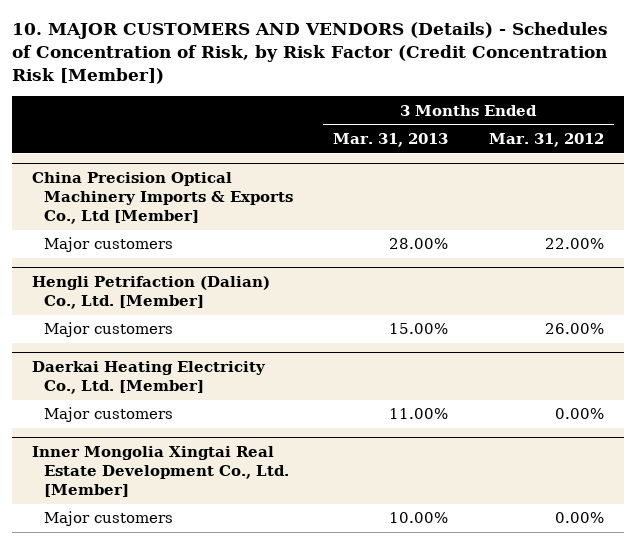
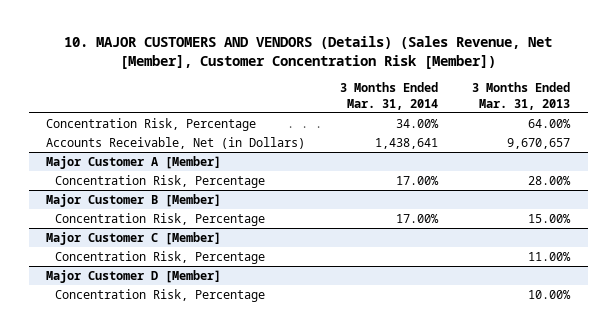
- 10. MAJOR CUSTOMERS AND VENDORS (Details) - Schedules of Concentration of Risk, by Risk Factor (Credit Concentration Risk [Member])
+ 10. MAJOR CUSTOMERS AND VENDORS (Details) (Sales Revenue, Net [Member], Customer Concentration Risk [Member])
- | 3 Months Ended Mar. 31, 2013 | 3 Months Ended Mar. 31, 2012
+ | 3 Months Ended Mar. 31, 2014 | 3 Months Ended Mar. 31, 2013
- China Precision Optical Machinery Imports & Exports Co., Ltd [Member]
- Major customers | 28.00% | 22.00%
- Hengli Petrifaction (Dalian) Co., Ltd. [Member]
- Major customers | 15.00% | 26.00%
- Daerkai Heating Electricity Co., Ltd. [Member]
- Major customers | 11.00% | 0.00%
- Inner Mongolia Xingtai Real Estate Development Co., Ltd. [Member]
- Major customers | 10.00% | 0.00%
+ Concentration Risk, Percentage | 34.00% | 64.00%
+ Accounts Receivable, Net (in Dollars) | 1,438,641 | 9,670,657
+ Major Customer A [Member]
+ Concentration Risk, Percentage | 17.00% | 28.00%
+ Major Customer B [Member]
+ Concentration Risk, Percentage | 17.00% | 15.00%
+ Major Customer C [Member]
+ Concentration Risk, Percentage | | 11.00%
+ Major Customer D [Member]
+ Concentration Risk, Percentage | | 10.00%

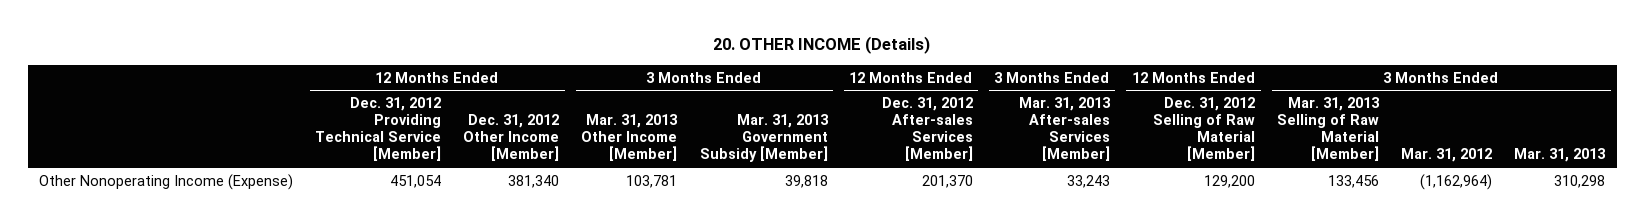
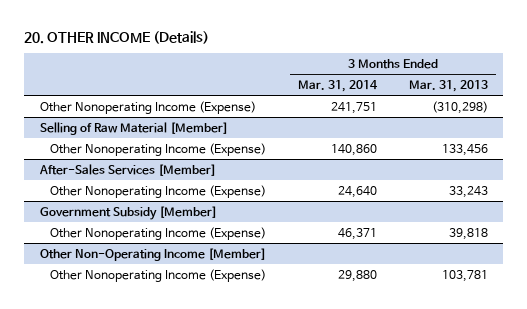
- | 12 Months Ended Dec. 31, 2012 Providing Technical Service [Member] | 12 Months Ended Dec. 31, 2012 Other Income [Member] | 3 Months Ended Mar. 31, 2013 Other Income [Member] | 3 Months Ended Mar. 31, 2013 Government Subsidy [Member] | 12 Months Ended Dec. 31, 2012 After-sales Services [Member] | 3 Months Ended Mar. 31, 2013 After-sales Services [Member] | 12 Months Ended Dec. 31, 2012 Selling of Raw Material [Member] | 3 Months Ended Mar. 31, 2013 Selling of Raw Material [Member] | 3 Months Ended Mar. 31, 2012 | 3 Months Ended Mar. 31, 2013
+ | 3 Months Ended Mar. 31, 2014 | 3 Months Ended Mar. 31, 2013
- Other Nonoperating Income (Expense) | 451,054 | 381,340 | 103,781 | 39,818 | 201,370 | 33,243 | 129,200 | 133,456 | (1,162,964) | 310,298
+ Other Nonoperating Income (Expense) | 241,751 | (310,298)
+ Selling of Raw Material [Member]
+ Other Nonoperating Income (Expense) | 140,860 | 133,456
+ After-Sales Services [Member]
+ Other Nonoperating Income (Expense) | 24,640 | 33,243
+ Government Subsidy [Member]
+ Other Nonoperating Income (Expense) | 46,371 | 39,818
+ Other Non-Operating Income [Member]
+ Other Nonoperating Income (Expense) | 29,880 | 103,781

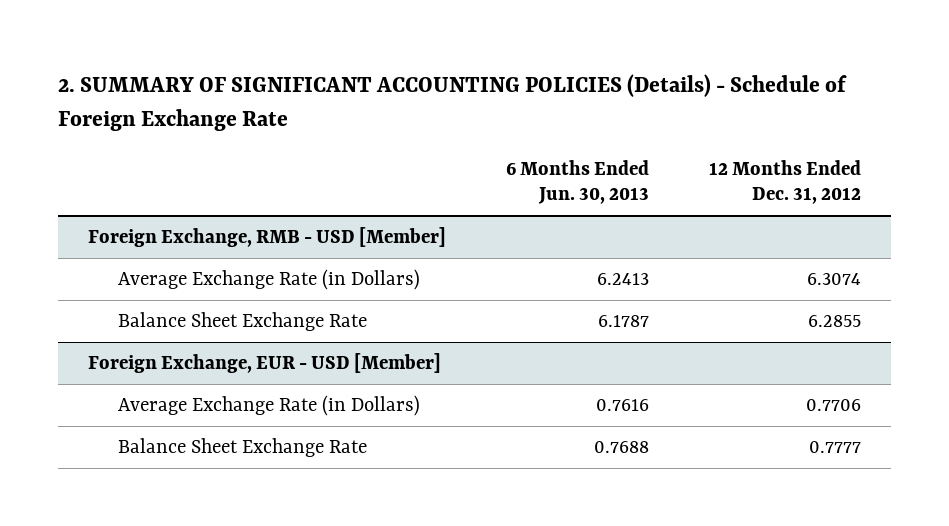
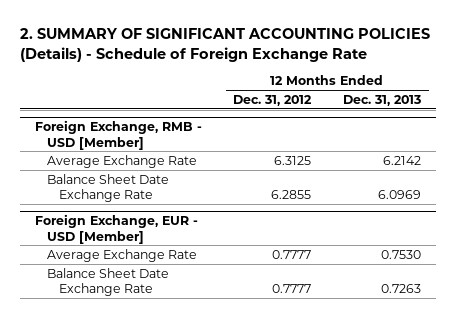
- | 6 Months Ended Jun. 30, 2013 | 12 Months Ended Dec. 31, 2012
+ | 12 Months Ended Dec. 31, 2012 | 12 Months Ended Dec. 31, 2013
@ Foreign Exchange, RMB - USD [Member]
- Average Exchange Rate (in Dollars) | 6.2413 | 6.3074
- Balance Sheet Exchange Rate | 6.1787 | 6.2855
+ Average Exchange Rate | 6.3125 | 6.2142
+ Balance Sheet Date Exchange Rate | 6.2855 | 6.0969
@ Foreign Exchange, EUR - USD [Member]
- Average Exchange Rate (in Dollars) | 0.7616 | 0.7706
- Balance Sheet Exchange Rate | 0.7688 | 0.7777
+ Average Exchange Rate | 0.7777 | 0.7530
+ Balance Sheet Date Exchange Rate | 0.7777 | 0.7263

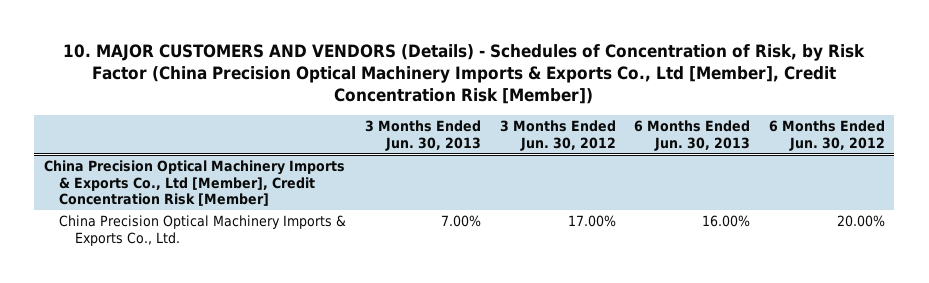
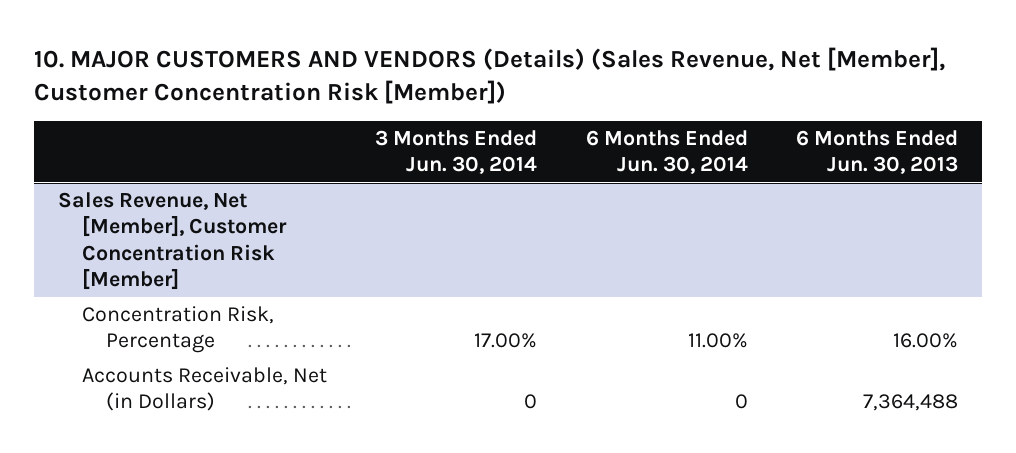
- 10. MAJOR CUSTOMERS AND VENDORS (Details) - Schedules of Concentration of Risk, by Risk Factor (China Precision Optical Machinery Imports & Exports Co., Ltd [Member], Credit Concentration Risk [Member])
+ 10. MAJOR CUSTOMERS AND VENDORS (Details) (Sales Revenue, Net [Member], Customer Concentration Risk [Member])
- | 3 Months Ended Jun. 30, 2013 | 3 Months Ended Jun. 30, 2012 | 6 Months Ended Jun. 30, 2013 | 6 Months Ended Jun. 30, 2012
+ | 3 Months Ended Jun. 30, 2014 | 6 Months Ended Jun. 30, 2014 | 6 Months Ended Jun. 30, 2013
- China Precision Optical Machinery Imports & Exports Co., Ltd [Member], Credit Concentration Risk [Member]
- China Precision Optical Machinery Imports & Exports Co., Ltd. | 7.00% | 17.00% | 16.00% | 20.00%
+ Sales Revenue, Net [Member], Customer Concentration Risk [Member]
+ Concentration Risk, Percentage | 17.00% | 11.00% | 16.00%
+ Accounts Receivable, Net (in Dollars) | 0 | 0 | 7,364,488

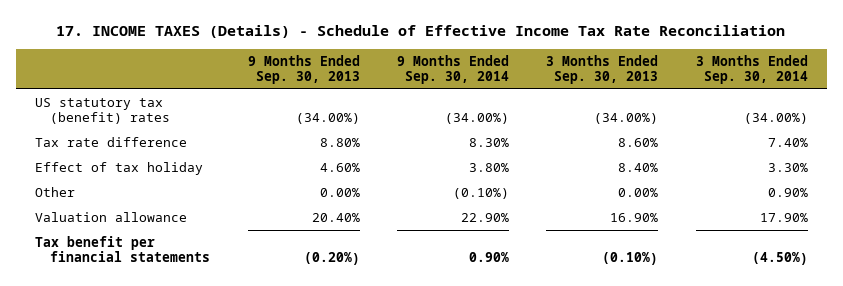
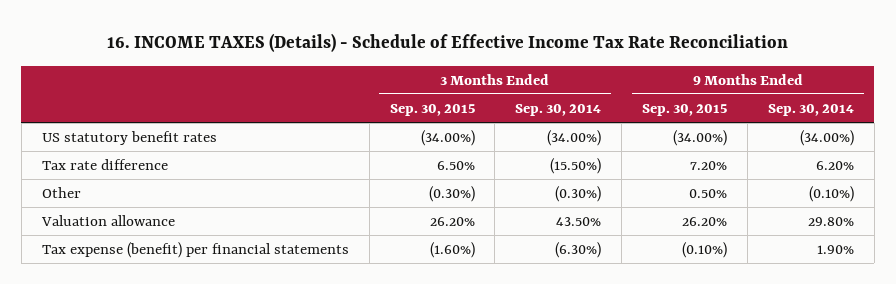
- 17. INCOME TAXES (Details) - Schedule of Effective Income Tax Rate Reconciliation
+ 16. INCOME TAXES (Details) - Schedule of Effective Income Tax Rate Reconciliation
- | 9 Months Ended Sep. 30, 2013 | 9 Months Ended Sep. 30, 2014 | 3 Months Ended Sep. 30, 2013 | 3 Months Ended Sep. 30, 2014
+ | 3 Months Ended Sep. 30, 2015 | 3 Months Ended Sep. 30, 2014 | 9 Months Ended Sep. 30, 2015 | 9 Months Ended Sep. 30, 2014
- US statutory tax (benefit) rates | (34.00%) | (34.00%) | (34.00%) | (34.00%)
- Tax rate difference | 8.80% | 8.30% | 8.60% | 7.40%
- Effect of tax holiday | 4.60% | 3.80% | 8.40% | 3.30%
- Other | 0.00% | (0.10%) | 0.00% | 0.90%
- Valuation allowance | 20.40% | 22.90% | 16.90% | 17.90%
- Tax benefit per financial statements | (0.20%) | 0.90% | (0.10%) | (4.50%)
+ US statutory benefit rates | (34.00%) | (34.00%) | (34.00%) | (34.00%)
+ Tax rate difference | 6.50% | (15.50%) | 7.20% | 6.20%
+ Other | (0.30%) | (0.30%) | 0.50% | (0.10%)
+ Valuation allowance | 26.20% | 43.50% | 26.20% | 29.80%
+ Tax expense (benefit) per financial statements | (1.60%) | (6.30%) | (0.10%) | 1.90%

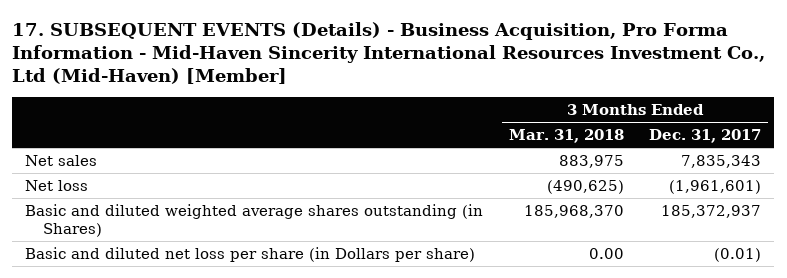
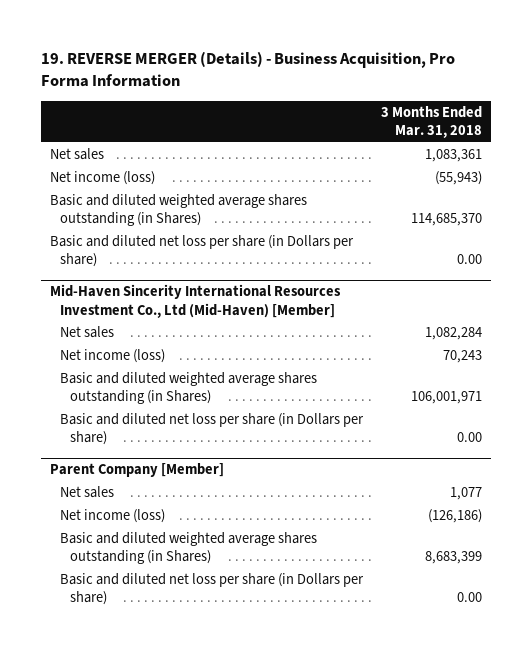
- 17. SUBSEQUENT EVENTS (Details) - Business Acquisition, Pro Forma Information - Mid-Haven Sincerity International Resources Investment Co., Ltd (Mid-Haven) [Member]
+ 19. REVERSE MERGER (Details) - Business Acquisition, Pro Forma Information
- | 3 Months Ended Mar. 31, 2018 | 3 Months Ended Dec. 31, 2017
+ | 3 Months Ended Mar. 31, 2018
- Net sales | 883,975 | 7,835,343
- Net loss | (490,625) | (1,961,601)
- Basic and diluted weighted average shares outstanding (in Shares) | 185,968,370 | 185,372,937
+ Net sales | 1,083,361
+ Net income (loss) | (55,943)
+ Basic and diluted weighted average shares outstanding (in Shares) | 114,685,370
+ Mid-Haven Sincerity International Resources Investment Co., Ltd (Mid-Haven) [Member]
+ Net sales | 1,082,284
+ Net income (loss) | 70,243
+ Basic and diluted weighted average shares outstanding (in Shares) | 106,001,971
+ Basic and diluted net loss per share (in Dollars per share) | 0.00
+ Parent Company [Member]
+ Net sales | 1,077
+ Net income (loss) | (126,186)
+ Basic and diluted weighted average shares outstanding (in Shares) | 8,683,399
+ Basic and diluted net loss per share (in Dollars per share) | 0.00

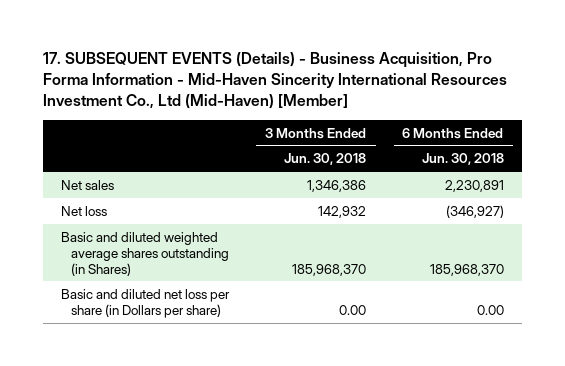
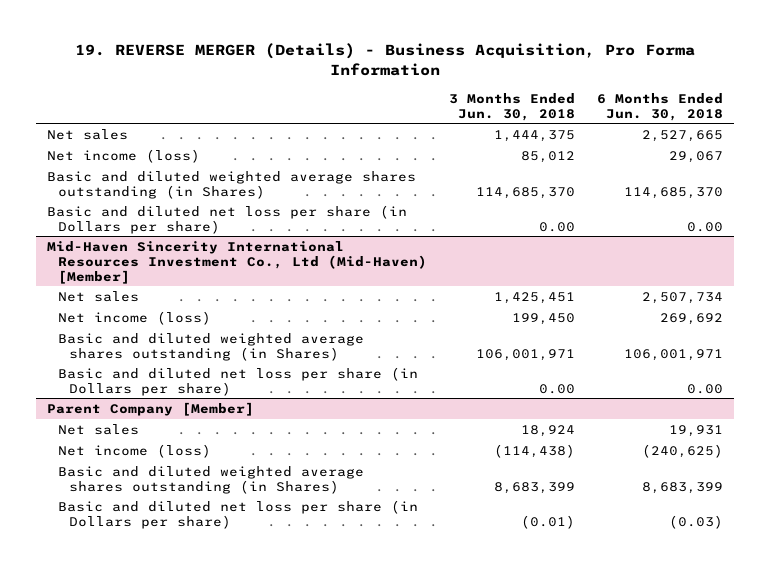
- 17. SUBSEQUENT EVENTS (Details) - Business Acquisition, Pro Forma Information - Mid-Haven Sincerity International Resources Investment Co., Ltd (Mid-Haven) [Member]
+ 19. REVERSE MERGER (Details) - Business Acquisition, Pro Forma Information
- Net sales | 1,346,386 | 2,230,891
- Net loss | 142,932 | (346,927)
- Basic and diluted weighted average shares outstanding (in Shares) | 185,968,370 | 185,968,370
+ Net sales | 1,444,375 | 2,527,665
+ Net income (loss) | 85,012 | 29,067
+ Basic and diluted weighted average shares outstanding (in Shares) | 114,685,370 | 114,685,370
+ Mid-Haven Sincerity International Resources Investment Co., Ltd (Mid-Haven) [Member]
+ Net sales | 1,425,451 | 2,507,734
+ Net income (loss) | 199,450 | 269,692
+ Basic and diluted weighted average shares outstanding (in Shares) | 106,001,971 | 106,001,971
+ Basic and diluted net loss per share (in Dollars per share) | 0.00 | 0.00
+ Parent Company [Member]
+ Net sales | 18,924 | 19,931
+ Net income (loss) | (114,438) | (240,625)
+ Basic and diluted weighted average shares outstanding (in Shares) | 8,683,399 | 8,683,399
+ Basic and diluted net loss per share (in Dollars per share) | (0.01) | (0.03)

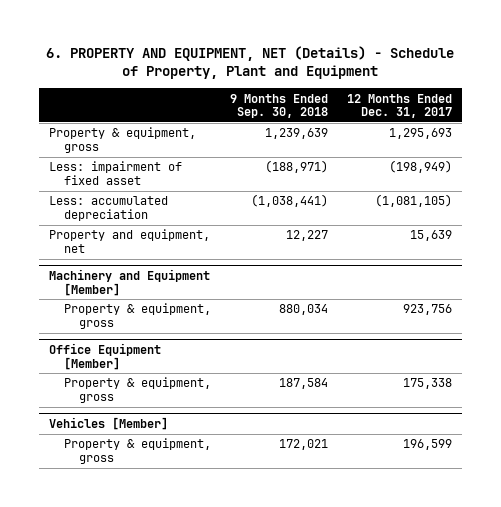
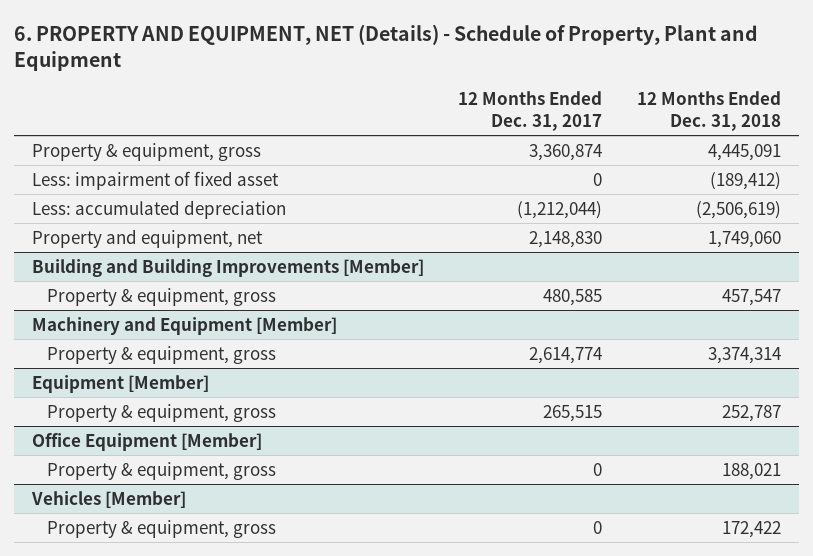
- | 9 Months Ended Sep. 30, 2018 | 12 Months Ended Dec. 31, 2017
+ | 12 Months Ended Dec. 31, 2017 | 12 Months Ended Dec. 31, 2018
- Property & equipment, gross | 1,239,639 | 1,295,693
- Less: impairment of fixed asset | (188,971) | (198,949)
- Less: accumulated depreciation | (1,038,441) | (1,081,105)
- Property and equipment, net | 12,227 | 15,639
+ Property & equipment, gross | 3,360,874 | 4,445,091
+ Less: impairment of fixed asset | 0 | (189,412)
+ Less: accumulated depreciation | (1,212,044) | (2,506,619)
+ Property and equipment, net | 2,148,830 | 1,749,060
+ Building and Building Improvements [Member]
+ Property & equipment, gross | 480,585 | 457,547
@ Machinery and Equipment [Member]
- Property & equipment, gross | 880,034 | 923,756
+ Property & equipment, gross | 2,614,774 | 3,374,314
+ Equipment [Member]
+ Property & equipment, gross | 265,515 | 252,787
@ Office Equipment [Member]
- Property & equipment, gross | 187,584 | 175,338
+ Property & equipment, gross | 0 | 188,021
@ Vehicles [Member]
- Property & equipment, gross | 172,021 | 196,599
+ Property & equipment, gross | 0 | 172,422

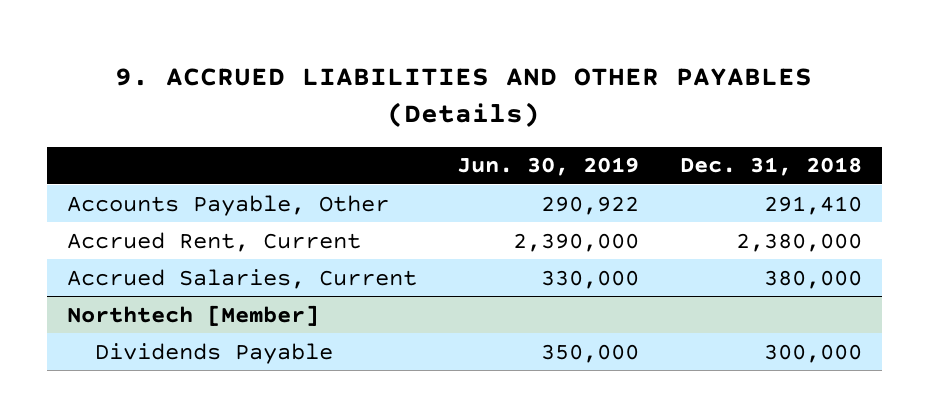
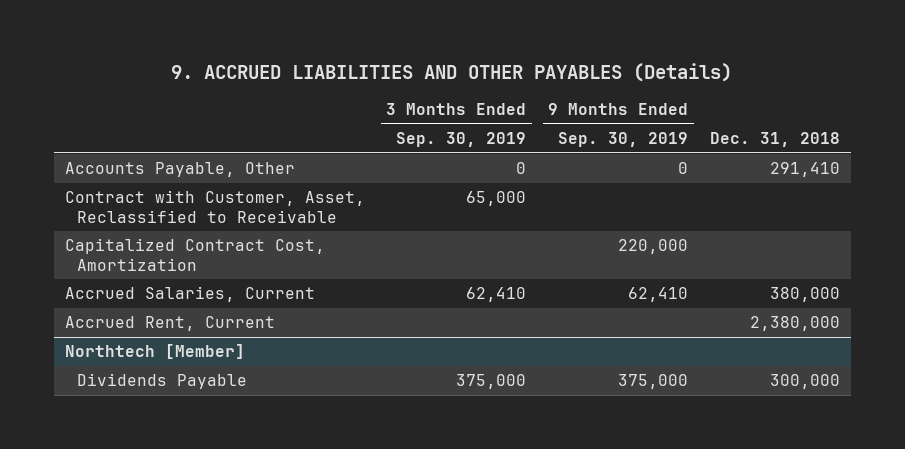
- | Jun. 30, 2019 | Dec. 31, 2018
+ | 3 Months Ended Sep. 30, 2019 | 9 Months Ended Sep. 30, 2019 | Dec. 31, 2018
+ Contract with Customer, Asset, Reclassified to Receivable | 65,000 | |
+ Capitalized Contract Cost, Amortization | | 220,000 |
moved down: Accrued Rent, Current | | | 2,380,000

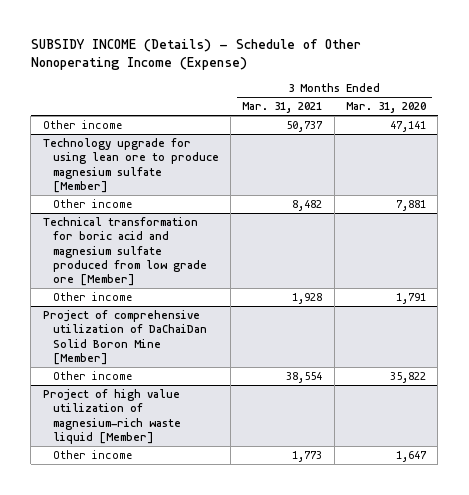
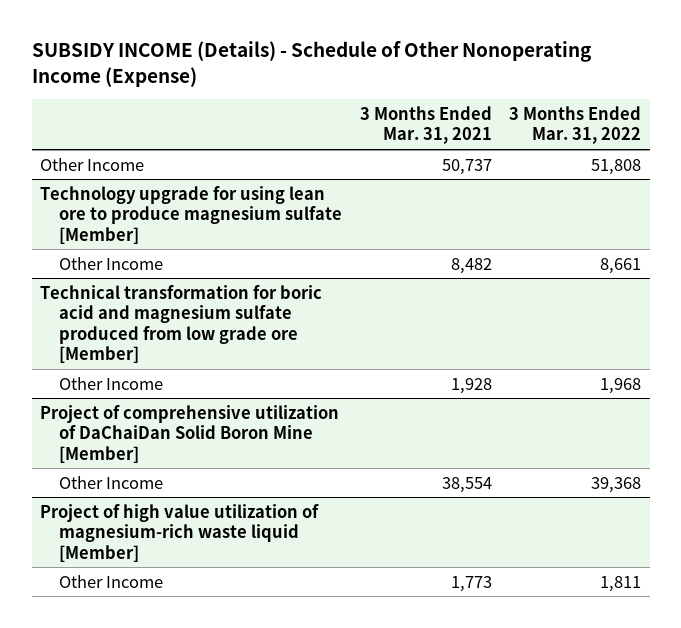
- | 3 Months Ended Mar. 31, 2021 | 3 Months Ended Mar. 31, 2020
+ | 3 Months Ended Mar. 31, 2021 | 3 Months Ended Mar. 31, 2022
- Other income | 50,737 | 47,141
+ Other Income | 50,737 | 51,808
@ Technology upgrade for using lean ore to produce magnesium sulfate [Member]
- Other income | 8,482 | 7,881
+ Other Income | 8,482 | 8,661
@ Technical transformation for boric acid and magnesium sulfate produced from low grade ore [Member]
- Other income | 1,928 | 1,791
+ Other Income | 1,928 | 1,968
@ Project of comprehensive utilization of DaChaiDan Solid Boron Mine [Member]
- Other income | 38,554 | 35,822
+ Other Income | 38,554 | 39,368
@ Project of high value utilization of magnesium-rich waste liquid [Member]
- Other income | 1,773 | 1,647
+ Other Income | 1,773 | 1,811

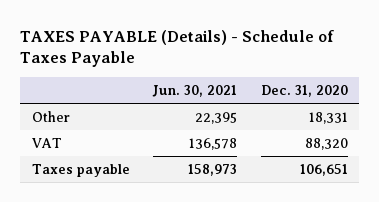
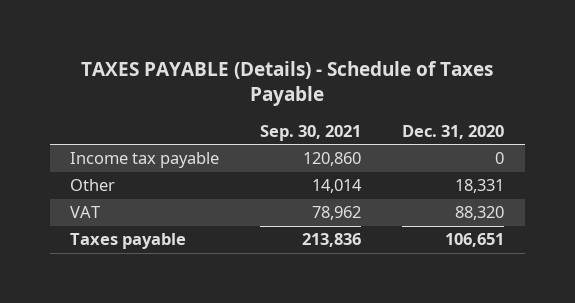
- | Jun. 30, 2021 | Dec. 31, 2020
+ | Sep. 30, 2021 | Dec. 31, 2020
+ Income tax payable | 120,860 | 0

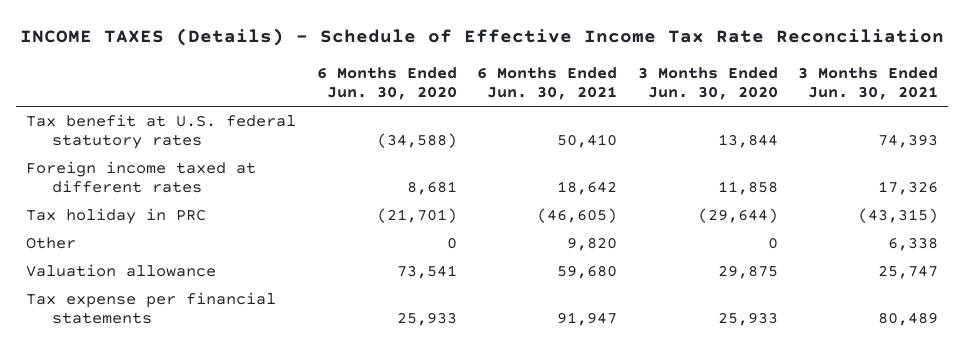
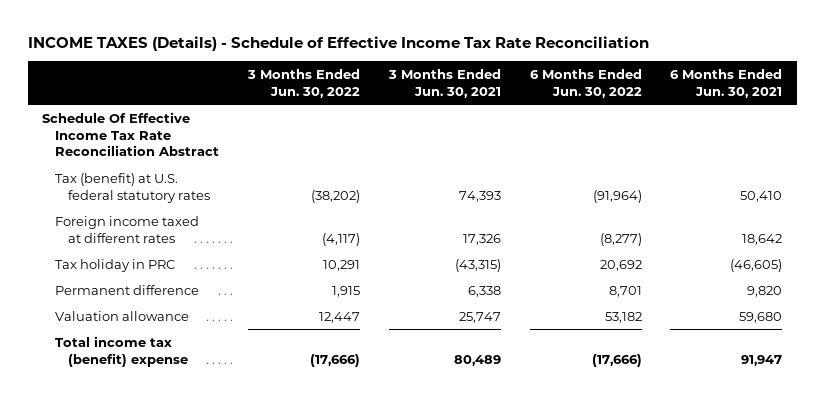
- | 6 Months Ended Jun. 30, 2020 | 6 Months Ended Jun. 30, 2021 | 3 Months Ended Jun. 30, 2020 | 3 Months Ended Jun. 30, 2021
+ | 3 Months Ended Jun. 30, 2022 | 3 Months Ended Jun. 30, 2021 | 6 Months Ended Jun. 30, 2022 | 6 Months Ended Jun. 30, 2021
- Tax benefit at U.S. federal statutory rates | (34,588) | 50,410 | 13,844 | 74,393
+ Schedule Of Effective Income Tax Rate Reconciliation Abstract
+ Tax (benefit) at U.S. federal statutory rates | (38,202) | 74,393 | (91,964) | 50,410
- Other | 0 | 9,820 | 0 | 6,338
+ Permanent difference | 1,915 | 6,338 | 8,701 | 9,820
- Tax expense per financial statements | 25,933 | 91,947 | 25,933 | 80,489
+ Total income tax (benefit) expense | (17,666) | 80,489 | (17,666) | 91,947

